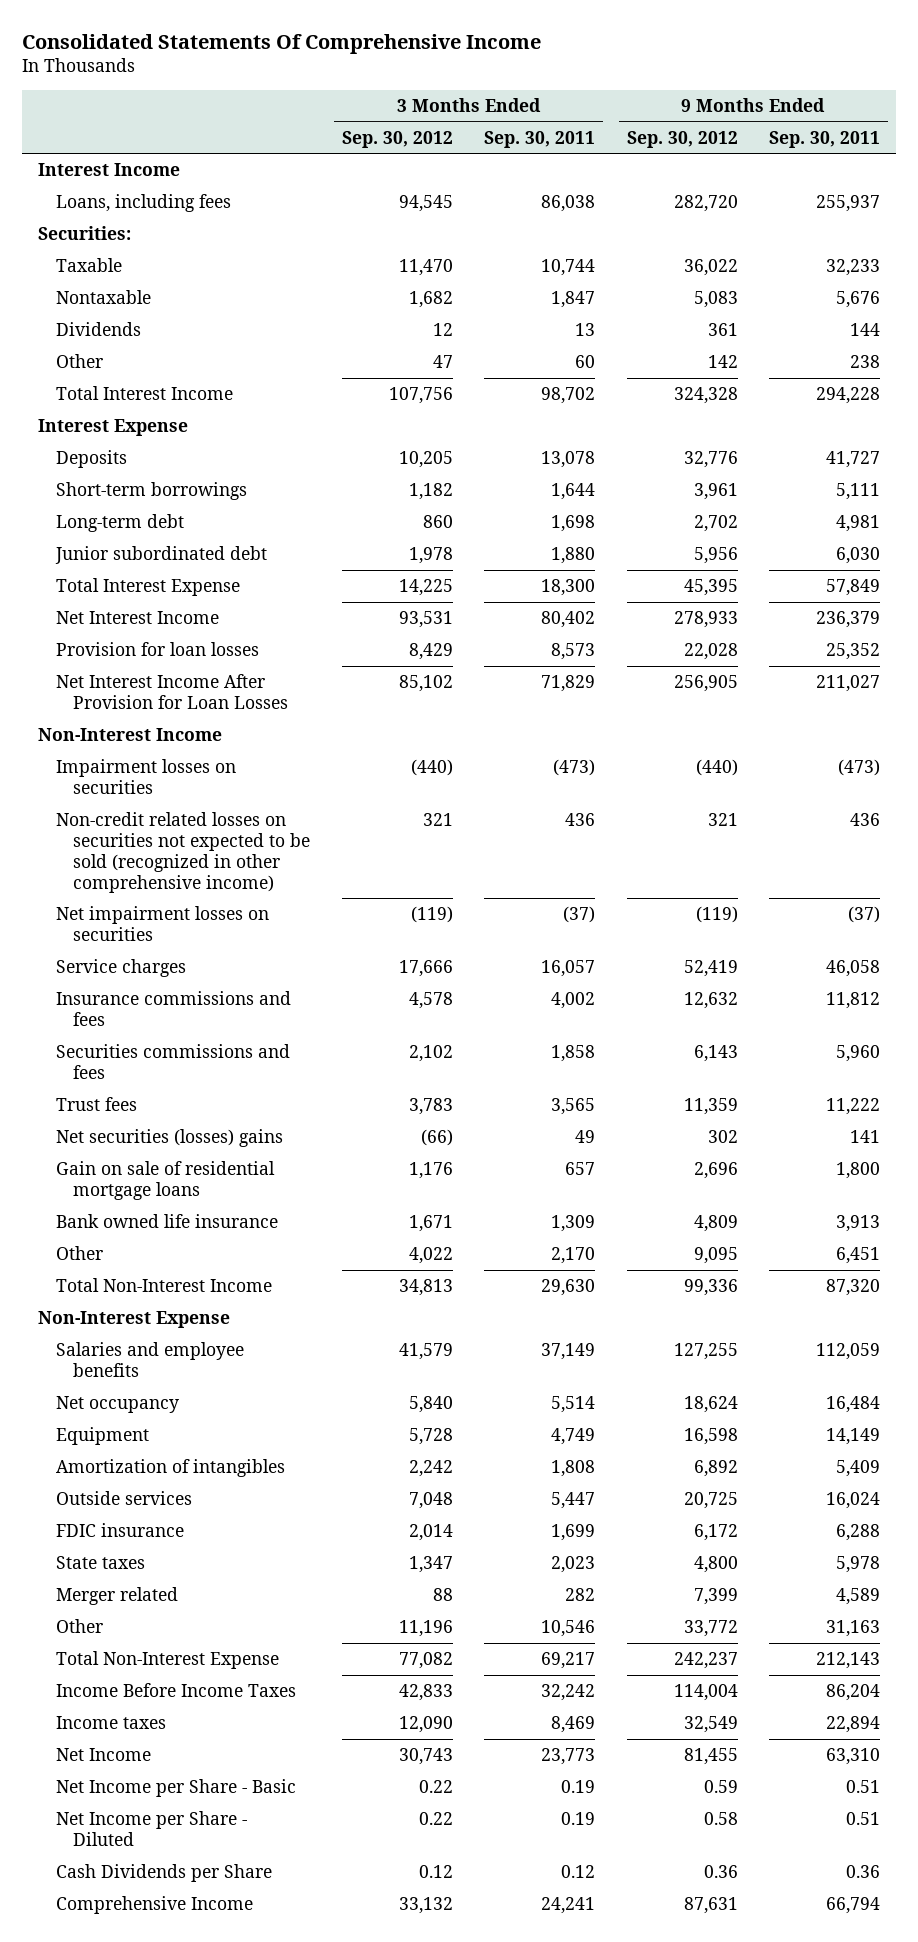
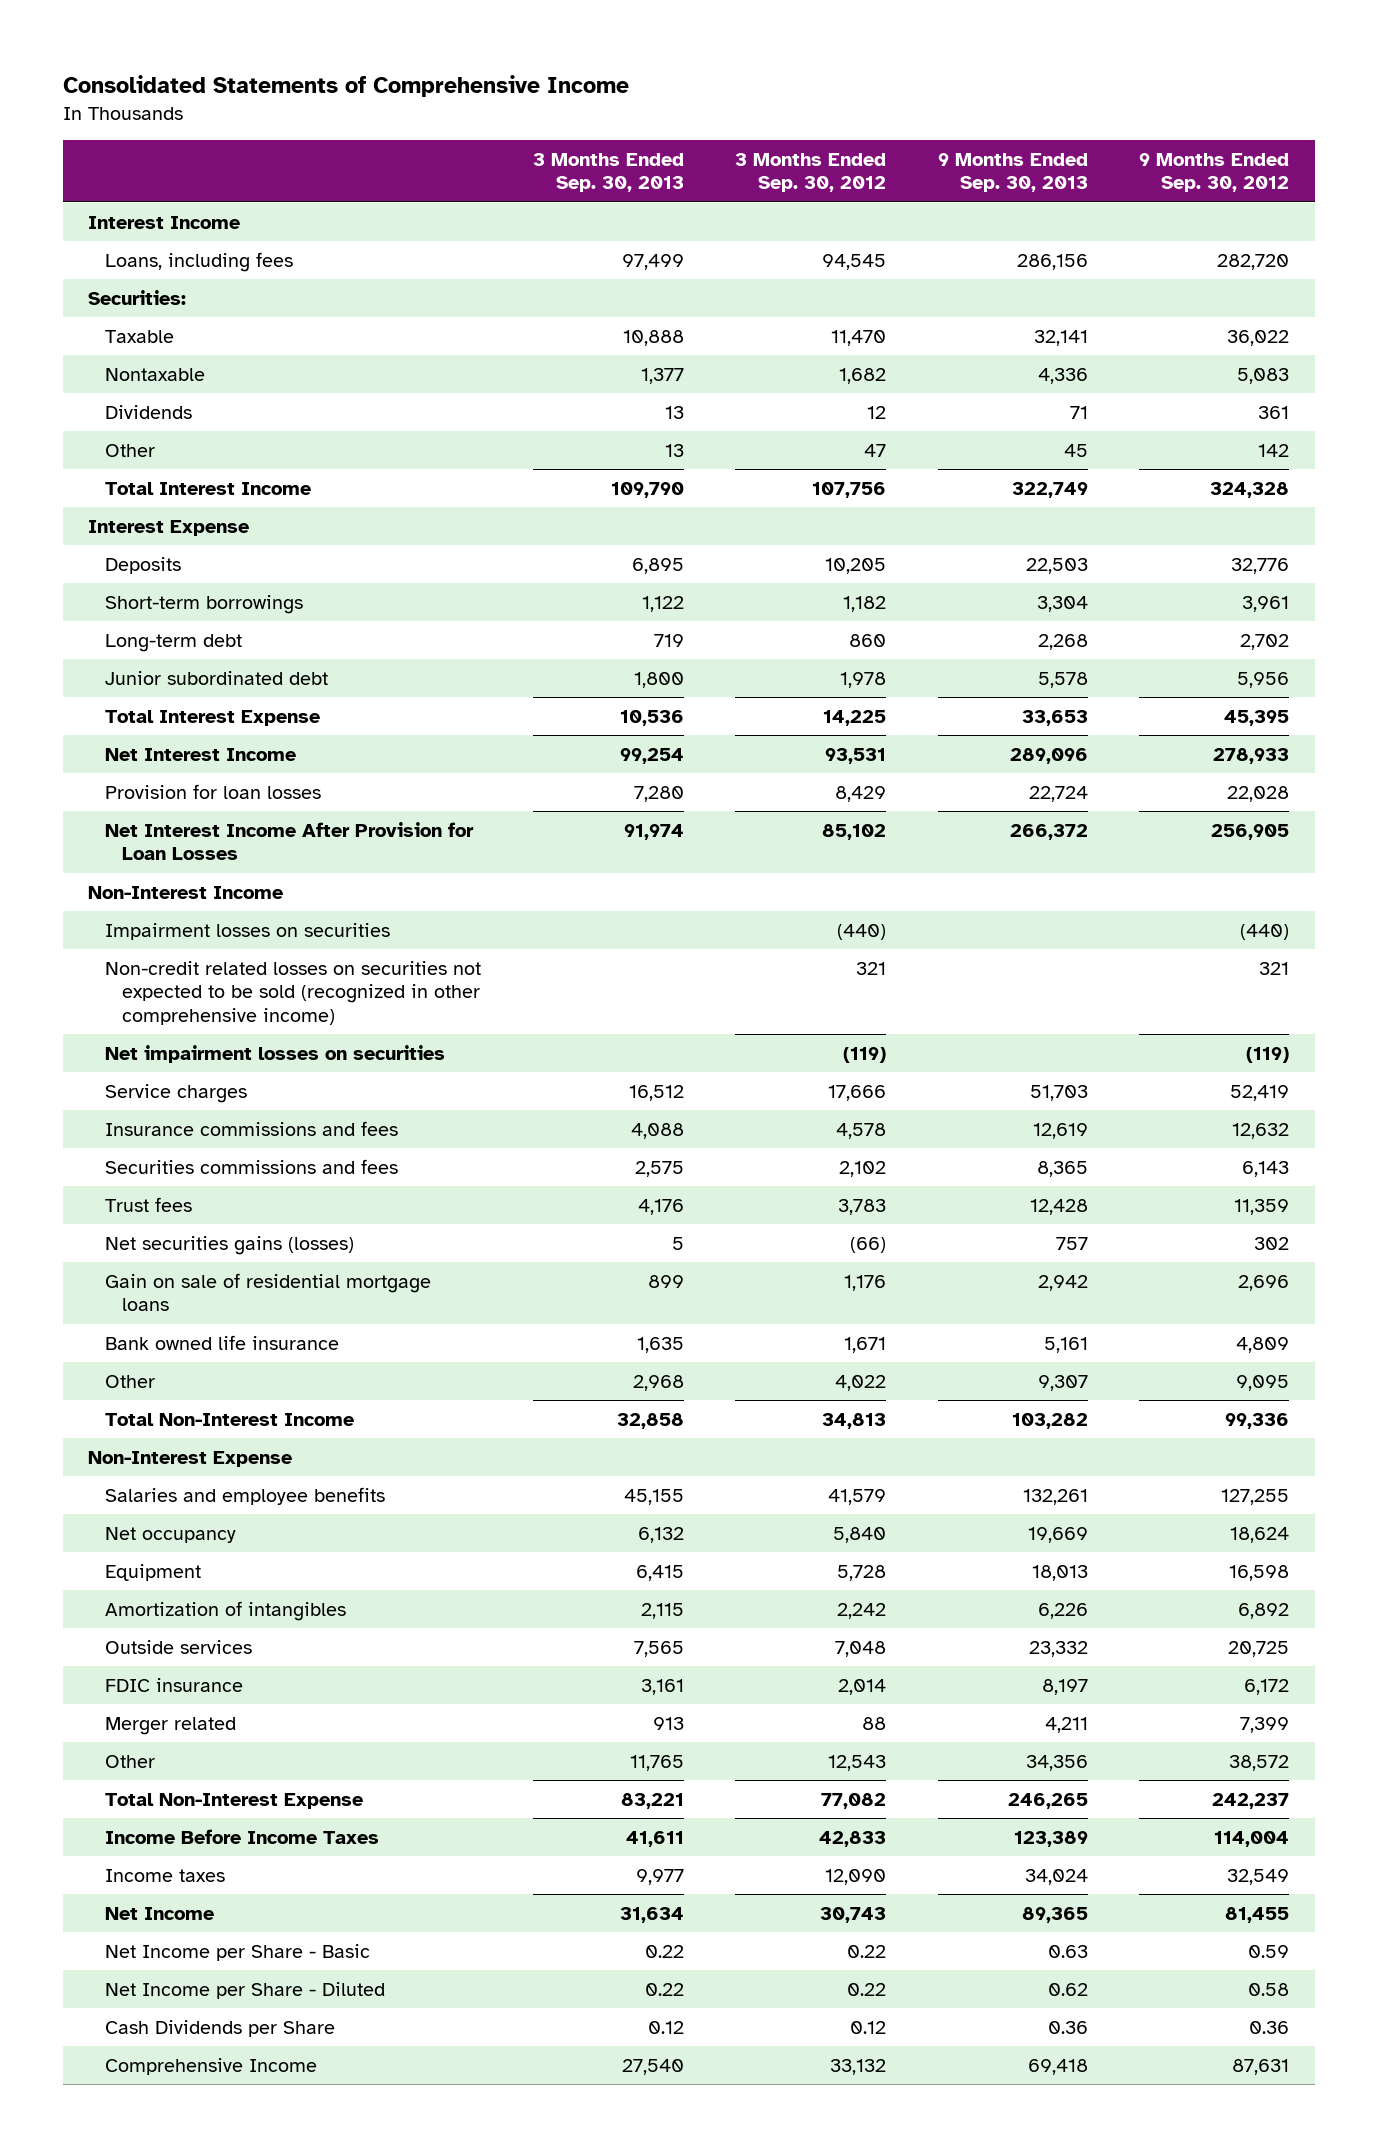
- Consolidated Statements Of Comprehensive Income
+ Consolidated Statements of Comprehensive Income
- | 3 Months Ended Sep. 30, 2012 | 3 Months Ended Sep. 30, 2011 | 9 Months Ended Sep. 30, 2012 | 9 Months Ended Sep. 30, 2011
+ | 3 Months Ended Sep. 30, 2013 | 3 Months Ended Sep. 30, 2012 | 9 Months Ended Sep. 30, 2013 | 9 Months Ended Sep. 30, 2012
- Net securities (losses) gains | (66) | 49 | 302 | 141
+ Net securities gains (losses) | 5 | (66) | 757 | 302
- State taxes | 1,347 | 2,023 | 4,800 | 5,978
- Other | 11,196 | 10,546 | 33,772 | 31,163
+ Other | 11,765 | 12,543 | 34,356 | 38,572

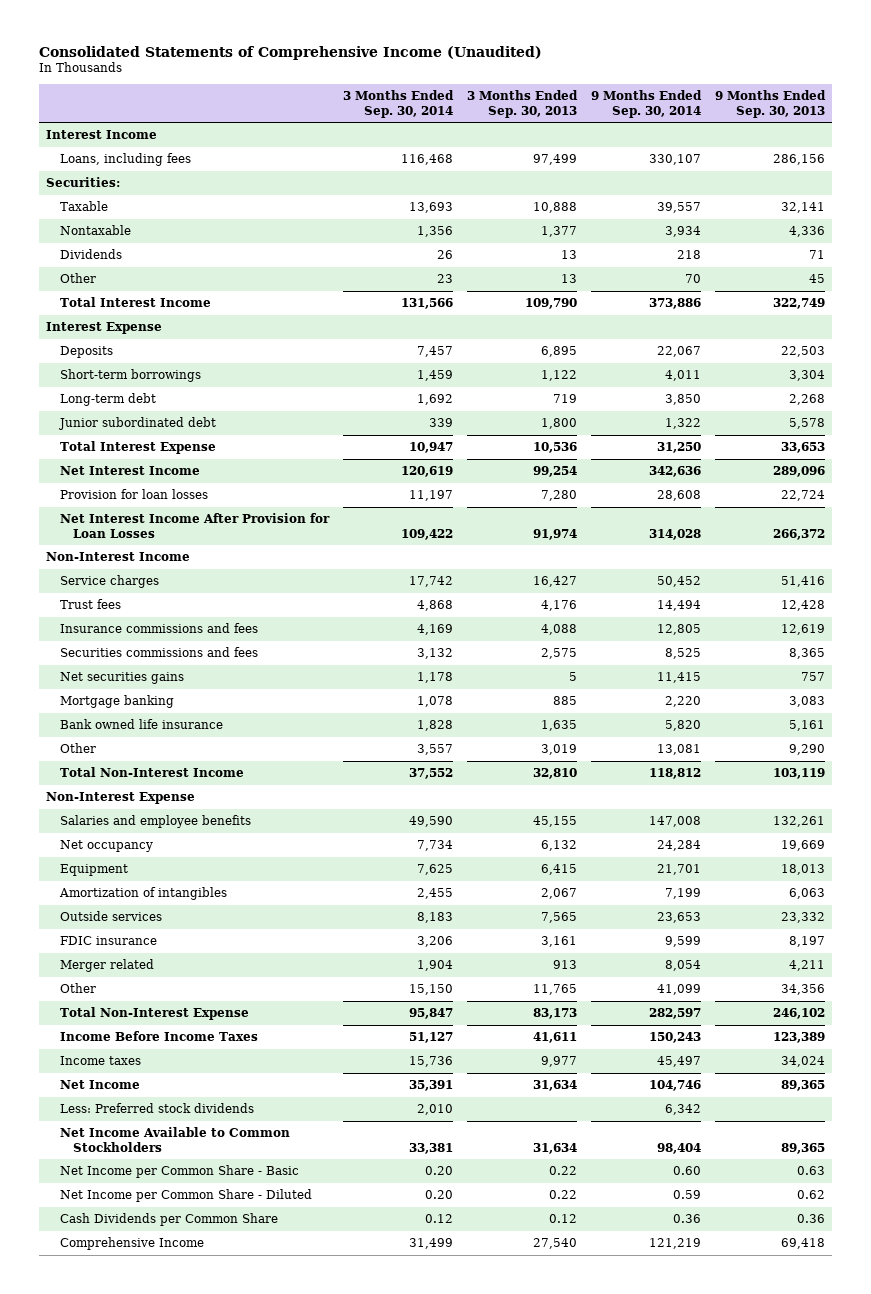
- Consolidated Statements of Comprehensive Income
+ Consolidated Statements of Comprehensive Income (Unaudited)
- | 3 Months Ended Sep. 30, 2013 | 3 Months Ended Sep. 30, 2012 | 9 Months Ended Sep. 30, 2013 | 9 Months Ended Sep. 30, 2012
+ | 3 Months Ended Sep. 30, 2014 | 3 Months Ended Sep. 30, 2013 | 9 Months Ended Sep. 30, 2014 | 9 Months Ended Sep. 30, 2013
- Impairment losses on securities | | (440) | | (440)
- Non-credit related losses on securities not expected to be sold (recognized in other comprehensive income) | | 321 | | 321
- Net impairment losses on securities | | (119) | | (119)
- Service charges | 16,512 | 17,666 | 51,703 | 52,419
+ Service charges | 17,742 | 16,427 | 50,452 | 51,416
moved up: Trust fees | 4,868 | 4,176 | 14,494 | 12,428
- Net securities gains (losses) | 5 | (66) | 757 | 302
- Gain on sale of residential mortgage loans | 899 | 1,176 | 2,942 | 2,696
+ Net securities gains | 1,178 | 5 | 11,415 | 757
+ Mortgage banking | 1,078 | 885 | 2,220 | 3,083
- Other | 2,968 | 4,022 | 9,307 | 9,095
- Total Non-Interest Income | 32,858 | 34,813 | 103,282 | 99,336
+ Other | 3,557 | 3,019 | 13,081 | 9,290
+ Total Non-Interest Income | 37,552 | 32,810 | 118,812 | 103,119
- Amortization of intangibles | 2,115 | 2,242 | 6,226 | 6,892
+ Amortization of intangibles | 2,455 | 2,067 | 7,199 | 6,063
- Total Non-Interest Expense | 83,221 | 77,082 | 246,265 | 242,237
+ Total Non-Interest Expense | 95,847 | 83,173 | 282,597 | 246,102
- Net Income per Share - Basic | 0.22 | 0.22 | 0.63 | 0.59
- Net Income per Share - Diluted | 0.22 | 0.22 | 0.62 | 0.58
- Cash Dividends per Share | 0.12 | 0.12 | 0.36 | 0.36
+ Less: Preferred stock dividends | 2,010 | | 6,342 |
+ Net Income Available to Common Stockholders | 33,381 | 31,634 | 98,404 | 89,365
+ Net Income per Common Share - Basic | 0.20 | 0.22 | 0.60 | 0.63
+ Net Income per Common Share - Diluted | 0.20 | 0.22 | 0.59 | 0.62
+ Cash Dividends per Common Share | 0.12 | 0.12 | 0.36 | 0.36

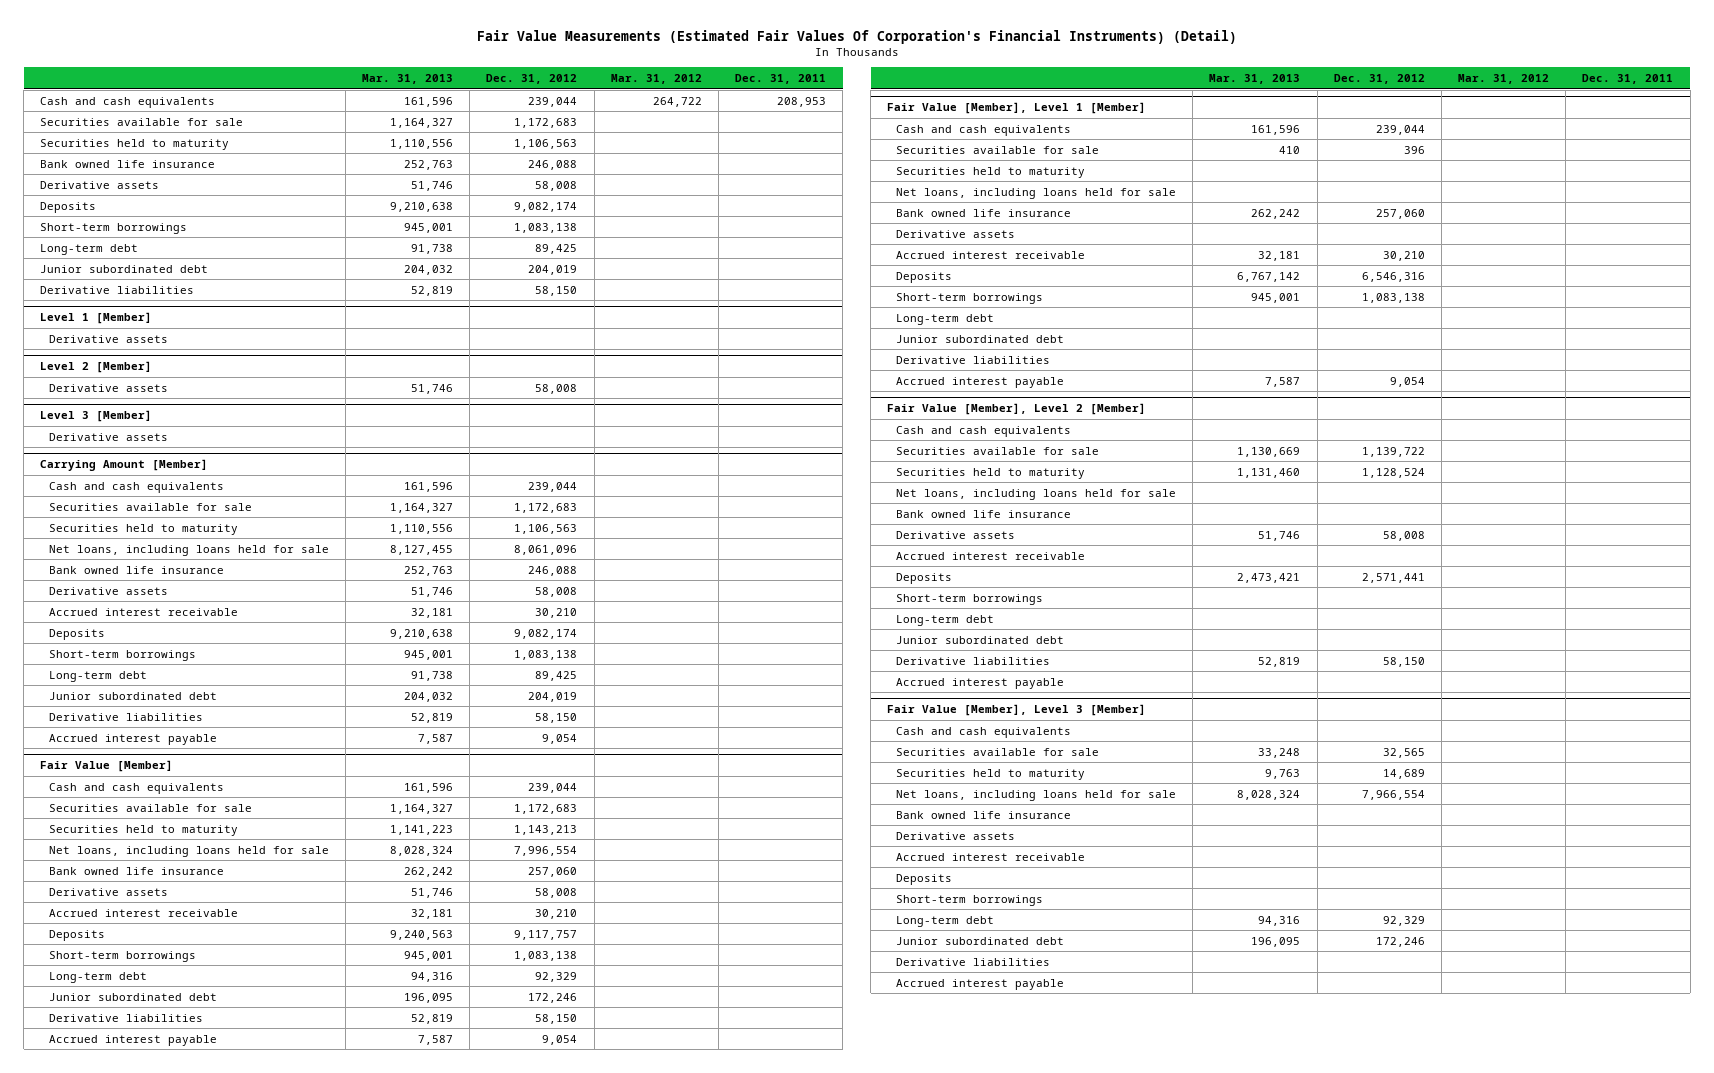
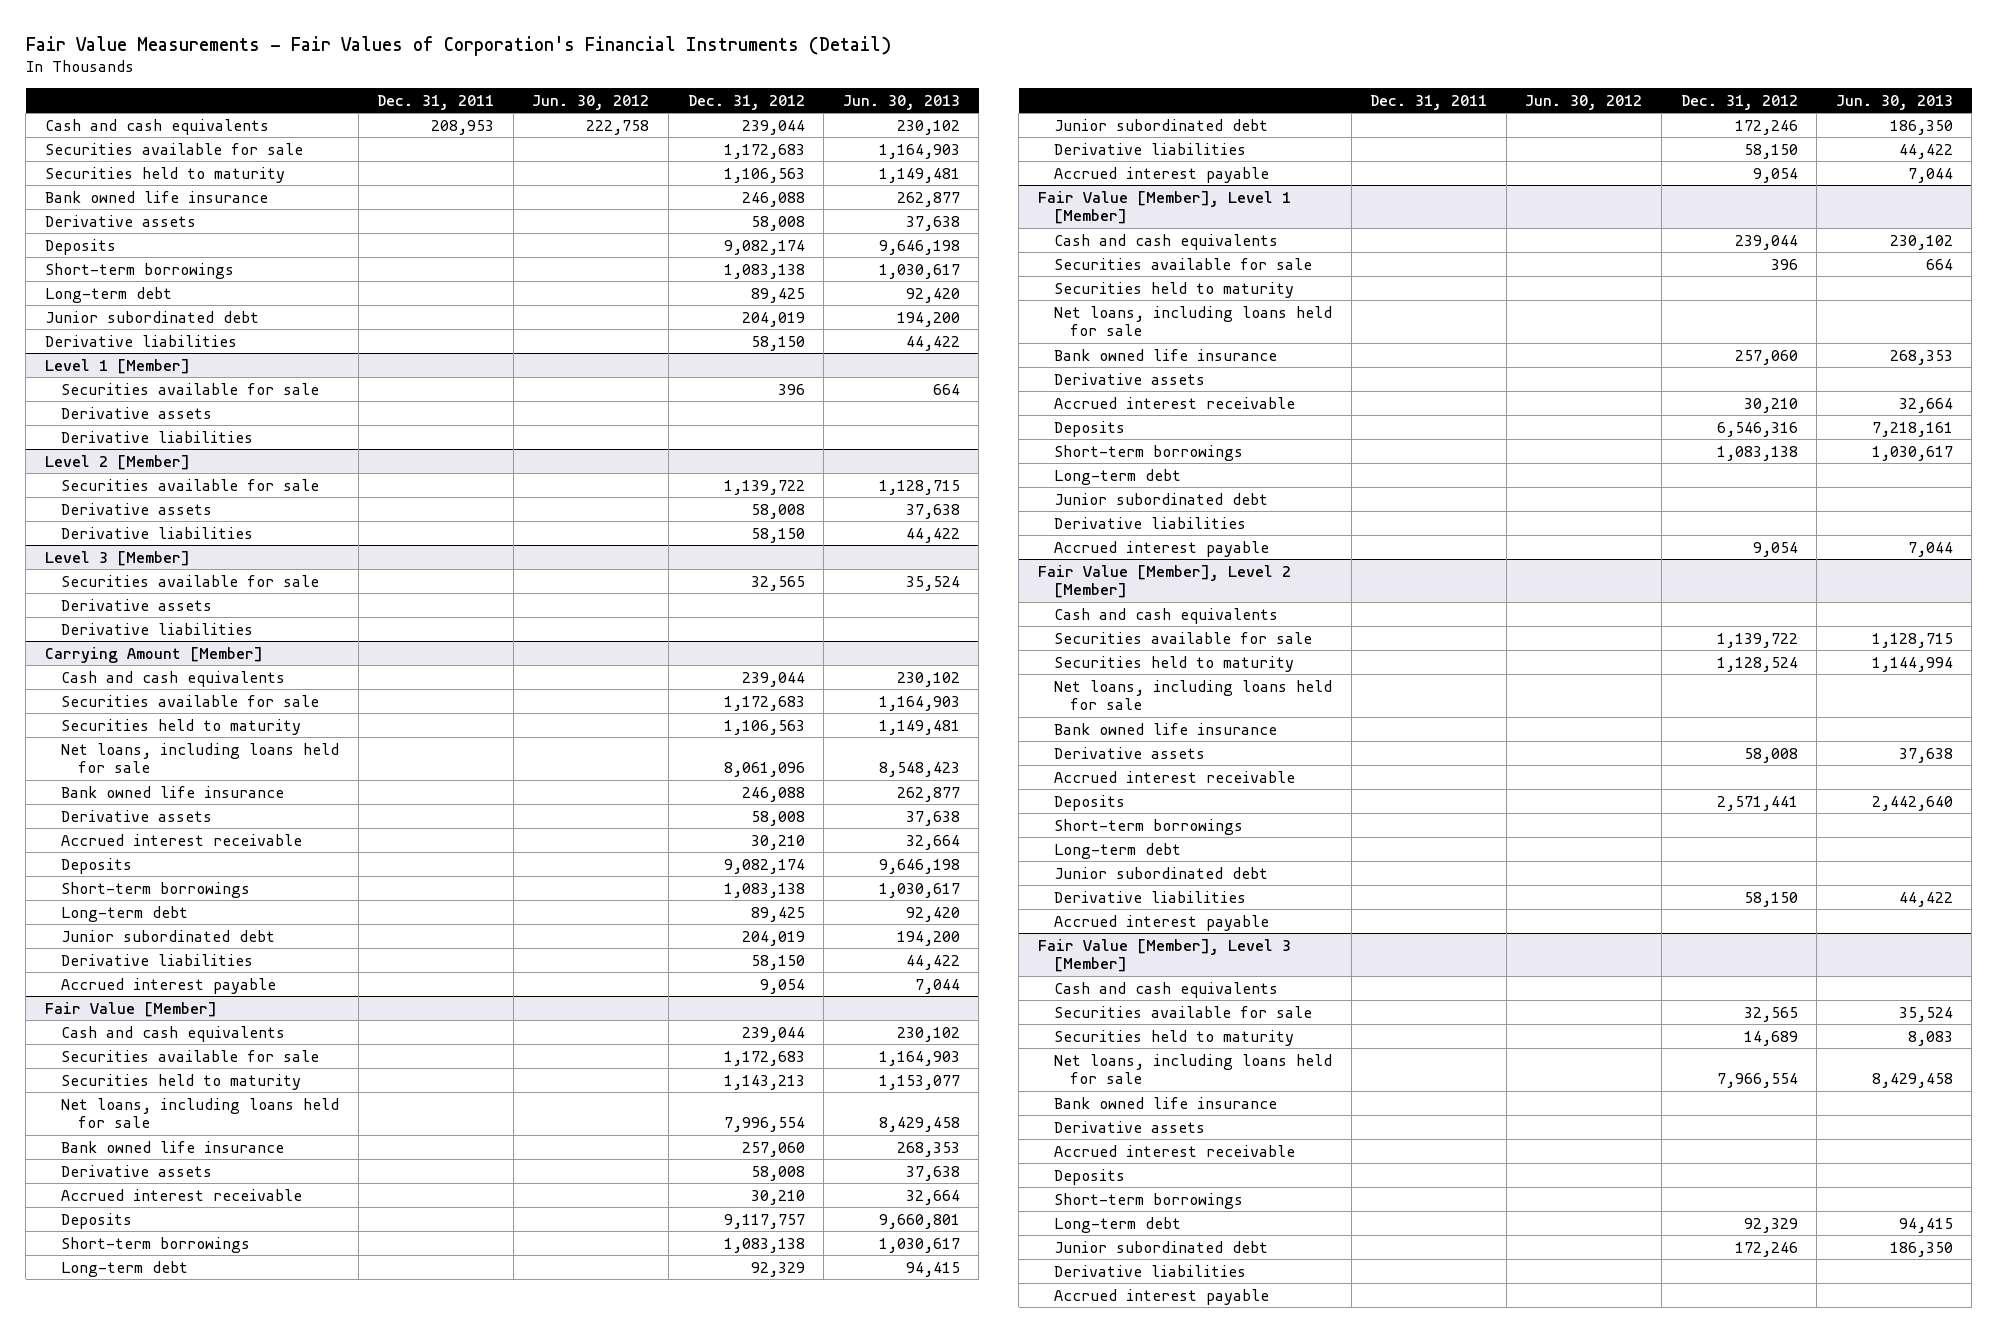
- Fair Value Measurements (Estimated Fair Values Of Corporation's Financial Instruments) (Detail)
+ Fair Value Measurements - Fair Values of Corporation's Financial Instruments (Detail)
- | Mar. 31, 2013 | Dec. 31, 2012 | Mar. 31, 2012 | Dec. 31, 2011
+ | Dec. 31, 2011 | Jun. 30, 2012 | Dec. 31, 2012 | Jun. 30, 2013
@ Level 1 [Member]
+ Securities available for sale | | | 396 | 664
+ Derivative liabilities
@ Level 2 [Member]
+ Securities available for sale | | | 1,139,722 | 1,128,715
+ Derivative liabilities | | | 58,150 | 44,422
@ Level 3 [Member]
+ Securities available for sale | | | 32,565 | 35,524
+ Derivative liabilities

